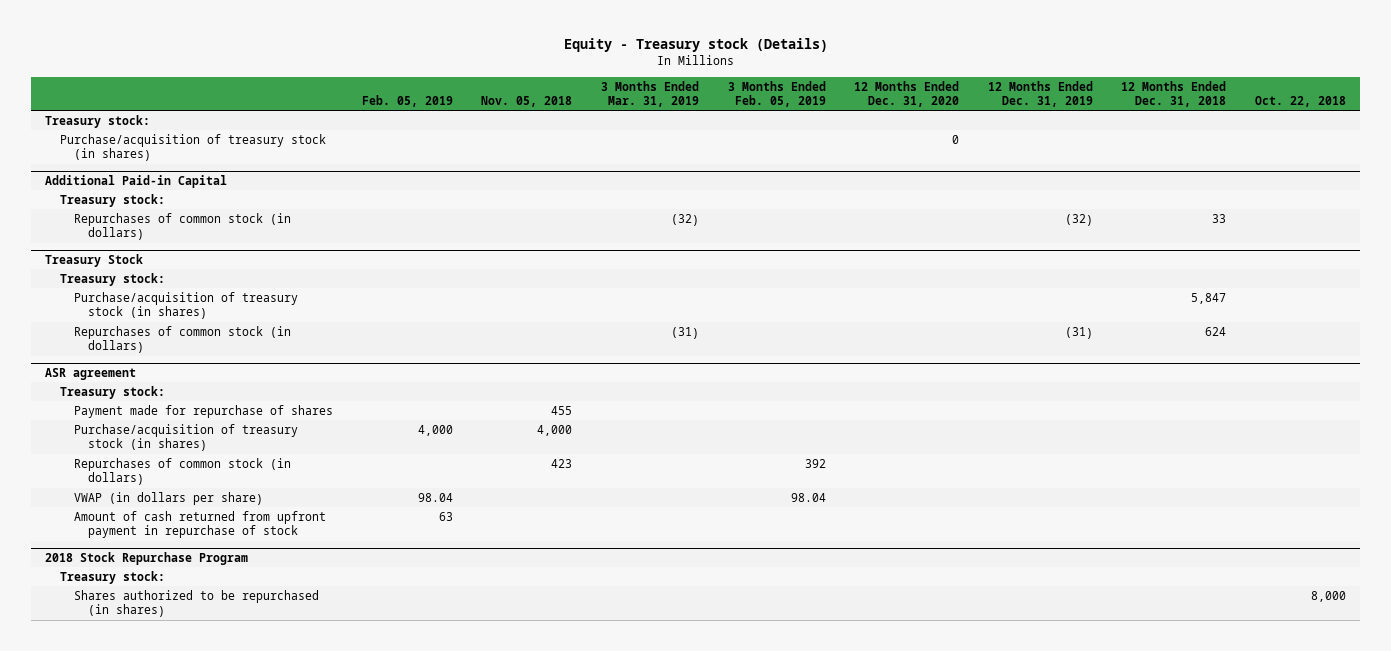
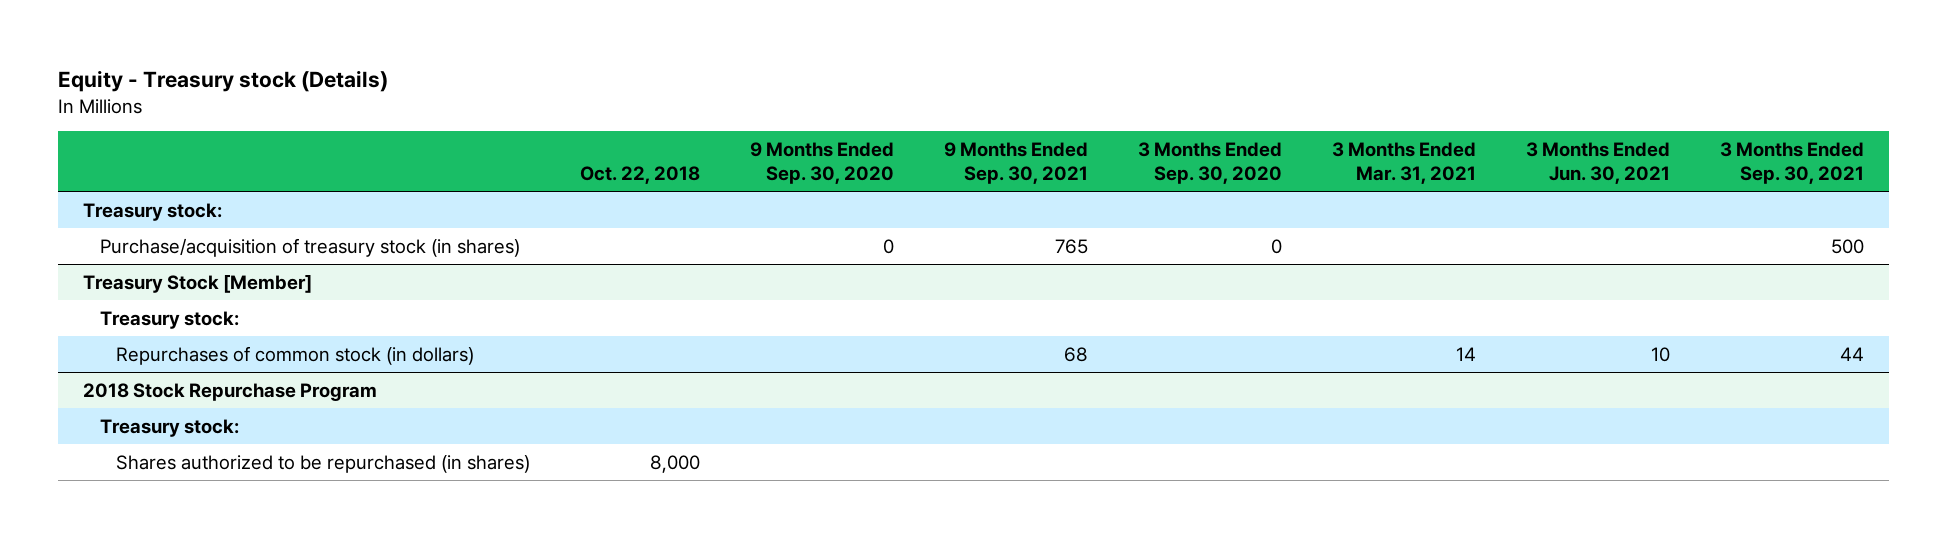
- | Feb. 05, 2019 | Nov. 05, 2018 | 3 Months Ended Mar. 31, 2019 | 3 Months Ended Feb. 05, 2019 | 12 Months Ended Dec. 31, 2020 | 12 Months Ended Dec. 31, 2019 | 12 Months Ended Dec. 31, 2018 | Oct. 22, 2018
+ | Oct. 22, 2018 | 9 Months Ended Sep. 30, 2020 | 9 Months Ended Sep. 30, 2021 | 3 Months Ended Sep. 30, 2020 | 3 Months Ended Mar. 31, 2021 | 3 Months Ended Jun. 30, 2021 | 3 Months Ended Sep. 30, 2021
- Additional Paid-in Capital
- Treasury stock:
- Repurchases of common stock (in dollars) | | | (32) | | | (32) | 33 |
- Treasury Stock
+ Treasury Stock [Member]
- Purchase/acquisition of treasury stock (in shares) | | | | | | | 5,847 |
- ASR agreement
- Treasury stock:
- Payment made for repurchase of shares | | 455 | | | | | |
- Purchase/acquisition of treasury stock (in shares) | 4,000 | 4,000 | | | | | |
- Repurchases of common stock (in dollars) | | 423 | | 392 | | | |
- VWAP (in dollars per share) | 98.04 | | | 98.04 | | | |
- Amount of cash returned from upfront payment in repurchase of stock | 63 | | | | | | |

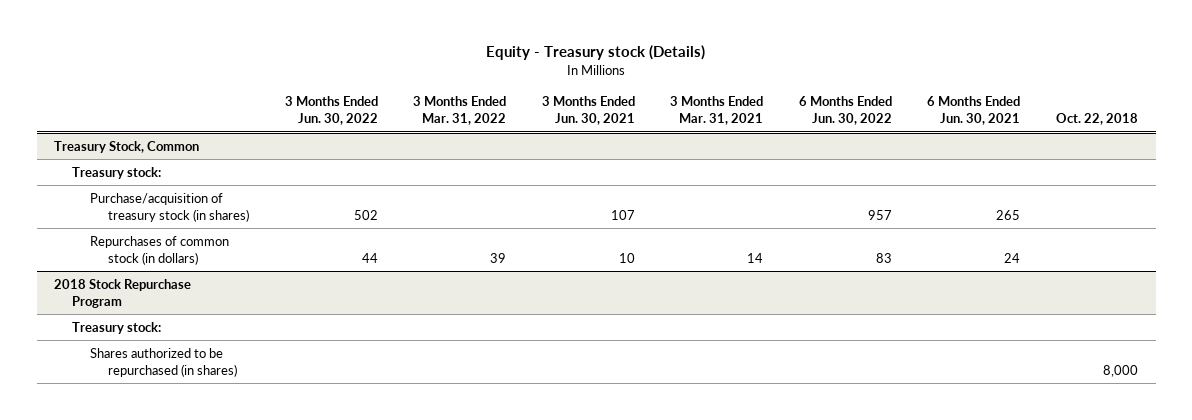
- | Oct. 22, 2018 | 9 Months Ended Sep. 30, 2020 | 9 Months Ended Sep. 30, 2021 | 3 Months Ended Sep. 30, 2020 | 3 Months Ended Mar. 31, 2021 | 3 Months Ended Jun. 30, 2021 | 3 Months Ended Sep. 30, 2021
+ | 3 Months Ended Jun. 30, 2022 | 3 Months Ended Mar. 31, 2022 | 3 Months Ended Jun. 30, 2021 | 3 Months Ended Mar. 31, 2021 | 6 Months Ended Jun. 30, 2022 | 6 Months Ended Jun. 30, 2021 | Oct. 22, 2018
- Treasury stock:
- Purchase/acquisition of treasury stock (in shares) | | 0 | 765 | 0 | | | 500
- Treasury Stock [Member]
+ Treasury Stock, Common
+ Purchase/acquisition of treasury stock (in shares) | 502 | | 107 | | 957 | 265 |

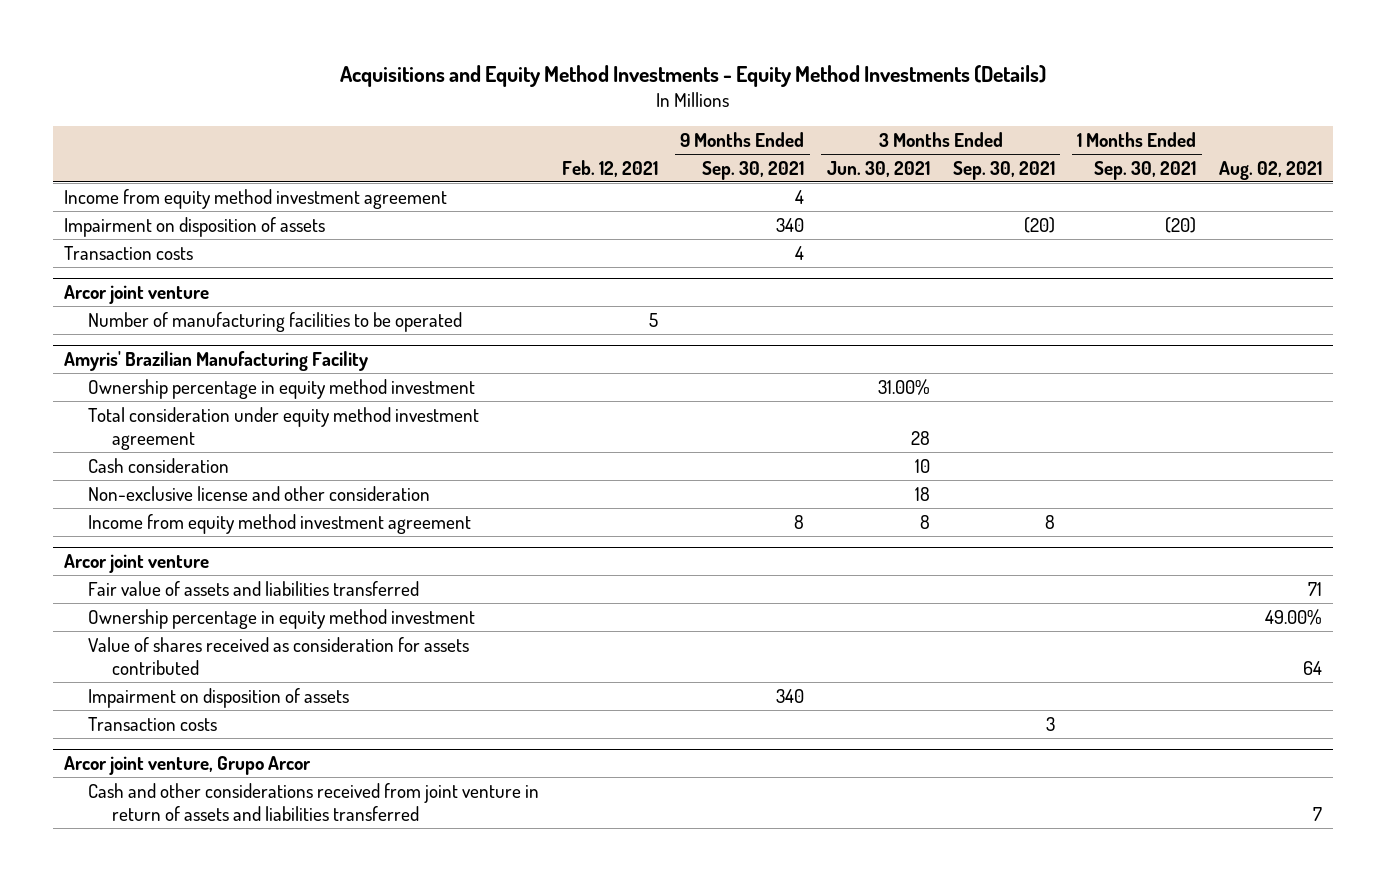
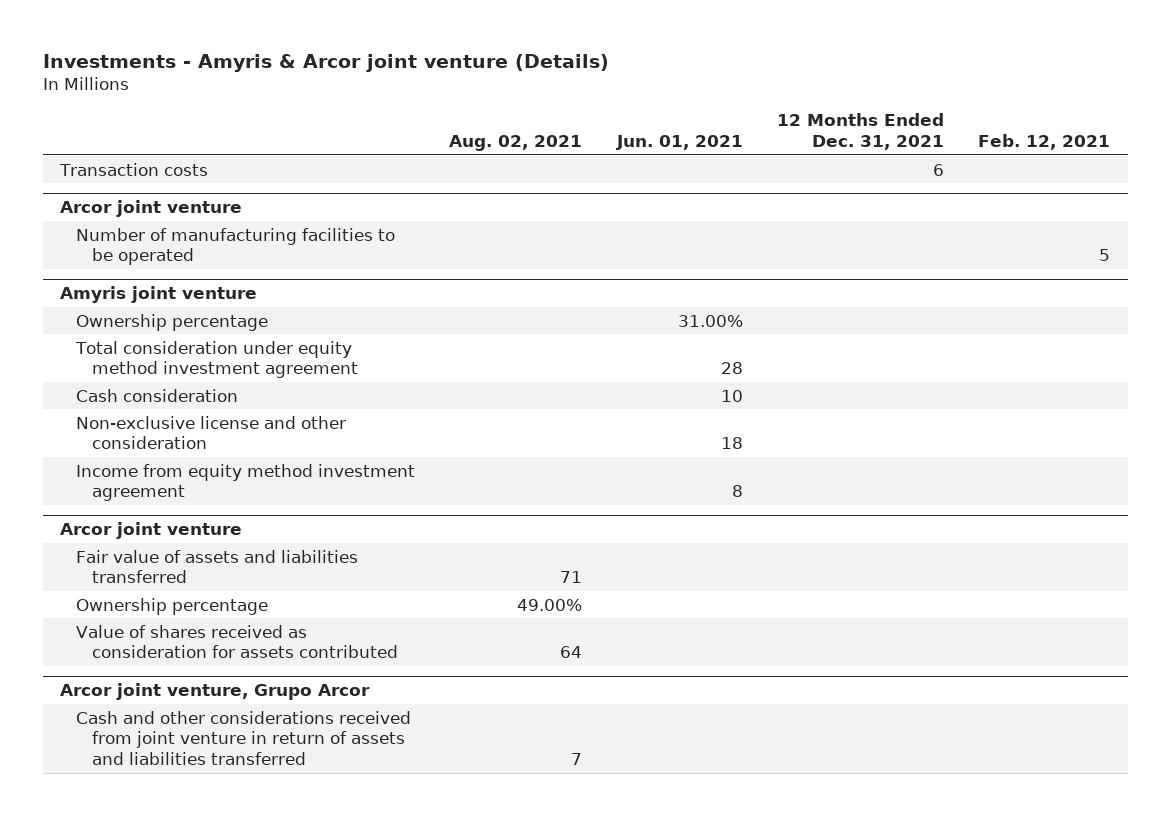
- Acquisitions and Equity Method Investments - Equity Method Investments (Details)
+ Investments - Amyris & Arcor joint venture (Details)
- | Feb. 12, 2021 | 9 Months Ended Sep. 30, 2021 | 3 Months Ended Jun. 30, 2021 | 3 Months Ended Sep. 30, 2021 | 1 Months Ended Sep. 30, 2021 | Aug. 02, 2021
+ | Aug. 02, 2021 | Jun. 01, 2021 | 12 Months Ended Dec. 31, 2021 | Feb. 12, 2021
- Income from equity method investment agreement | | 4 | | | |
- Impairment on disposition of assets | | 340 | | (20) | (20) |
- Amyris' Brazilian Manufacturing Facility
- Ownership percentage in equity method investment | | | 31.00% | | |
+ Amyris joint venture
+ Ownership percentage | | 31.00% | |
@ Arcor joint venture
- Ownership percentage in equity method investment | | | | | | 49.00%
+ Ownership percentage | 49.00% | | |
- Impairment on disposition of assets | | 340 | | | |
- Transaction costs | | | | 3 | |

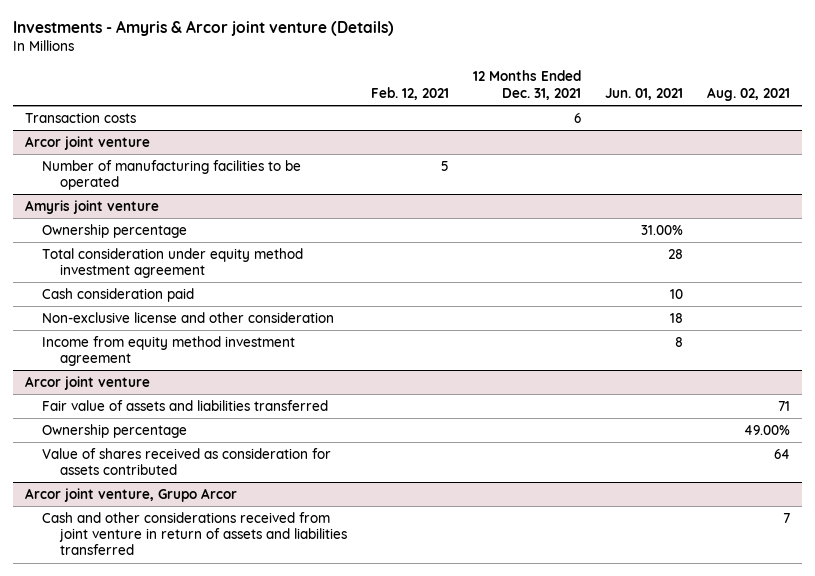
- | Aug. 02, 2021 | Jun. 01, 2021 | 12 Months Ended Dec. 31, 2021 | Feb. 12, 2021
+ | Feb. 12, 2021 | 12 Months Ended Dec. 31, 2021 | Jun. 01, 2021 | Aug. 02, 2021
@ Amyris joint venture
- Cash consideration | | 10 | |
+ Cash consideration paid | | | 10 |

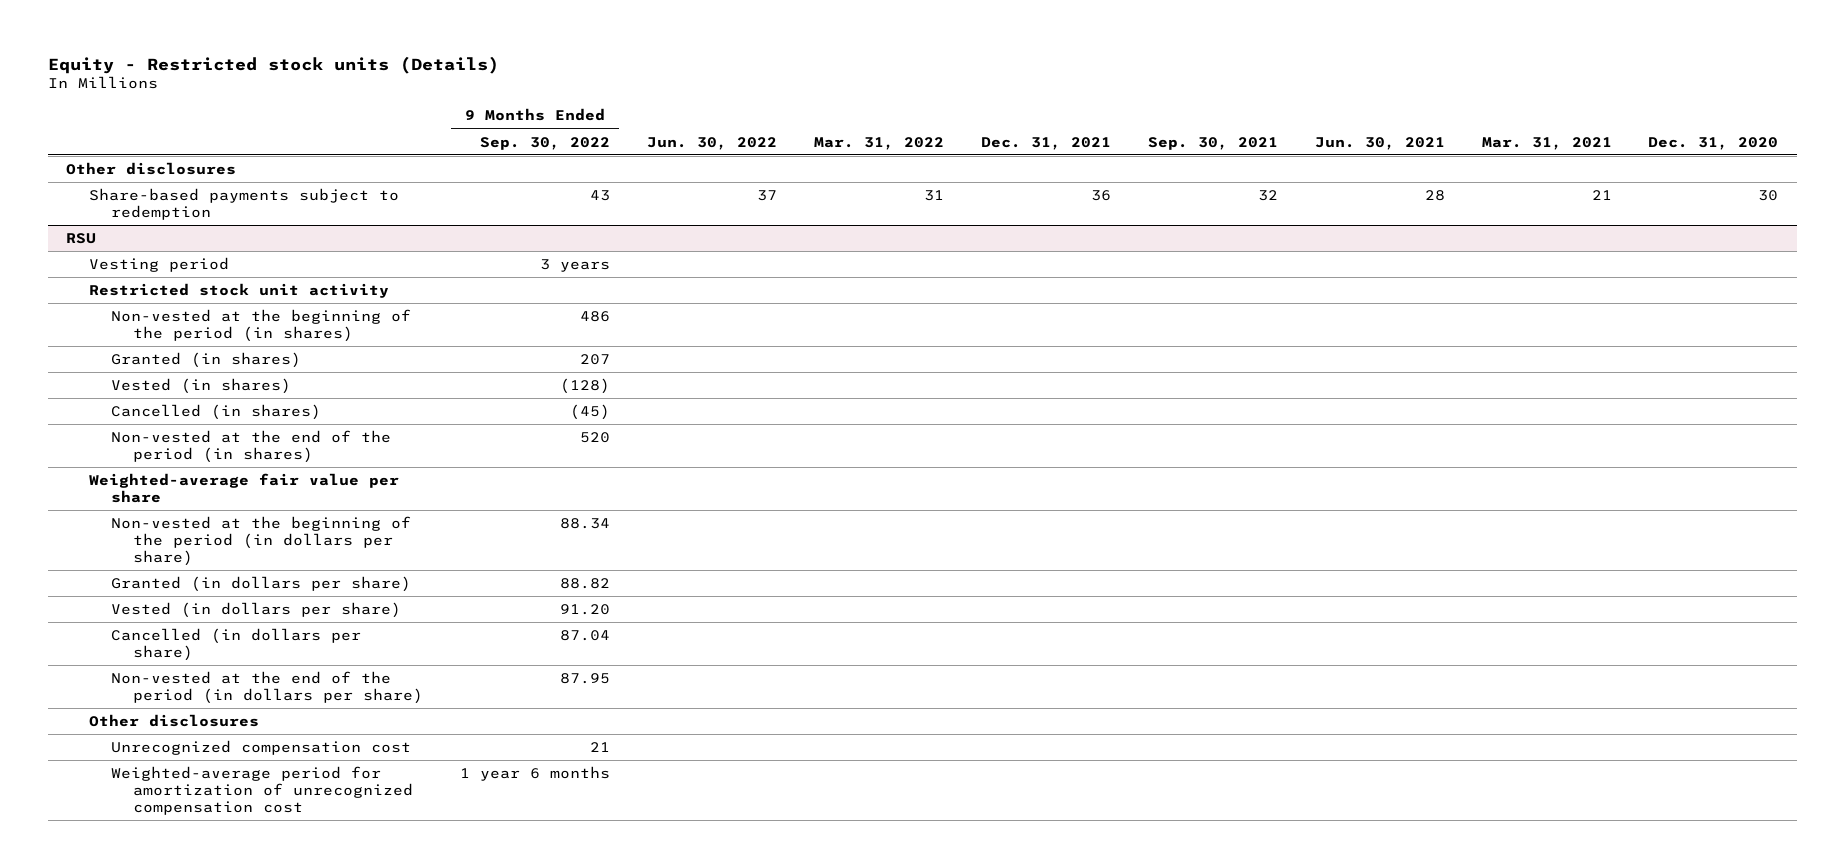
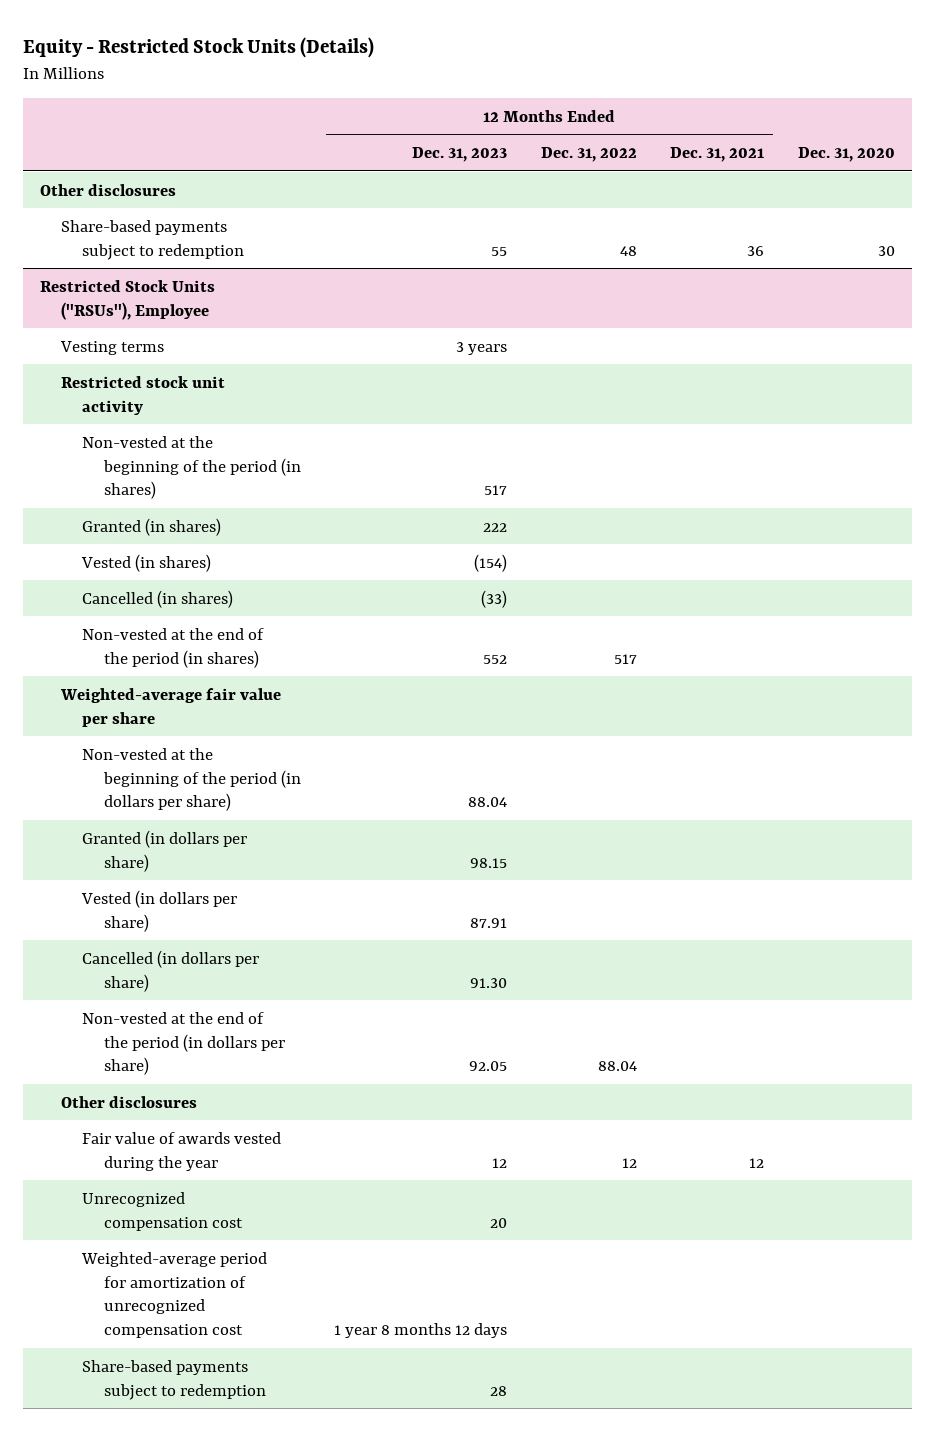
- Equity - Restricted stock units (Details)
+ Equity - Restricted Stock Units (Details)
- | 9 Months Ended Sep. 30, 2022 | Jun. 30, 2022 | Mar. 31, 2022 | Dec. 31, 2021 | Sep. 30, 2021 | Jun. 30, 2021 | Mar. 31, 2021 | Dec. 31, 2020
+ | 12 Months Ended Dec. 31, 2023 | 12 Months Ended Dec. 31, 2022 | 12 Months Ended Dec. 31, 2021 | Dec. 31, 2020
- RSU
- Vesting period | 3 years | | | | | | |
+ Restricted Stock Units ("RSUs"), Employee
+ Vesting terms | 3 years | | |
+ Fair value of awards vested during the year | 12 | 12 | 12 |
+ Share-based payments subject to redemption | 28 | | |

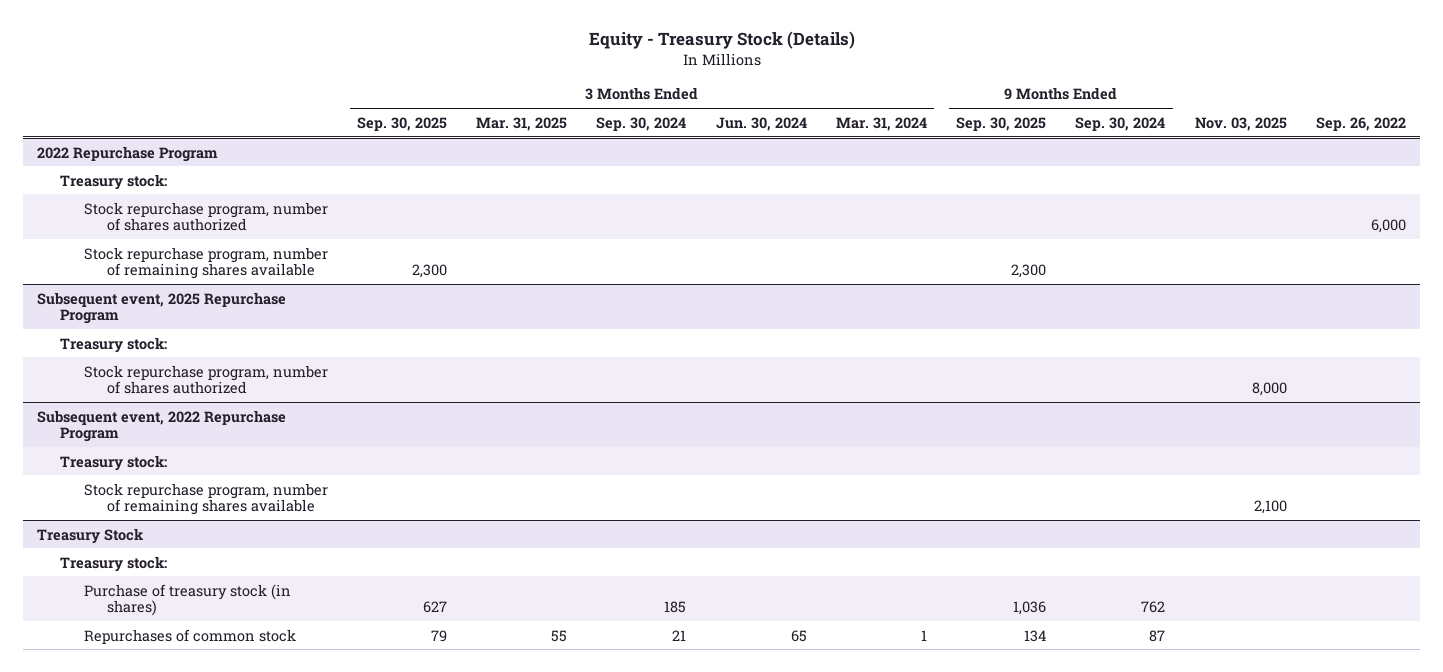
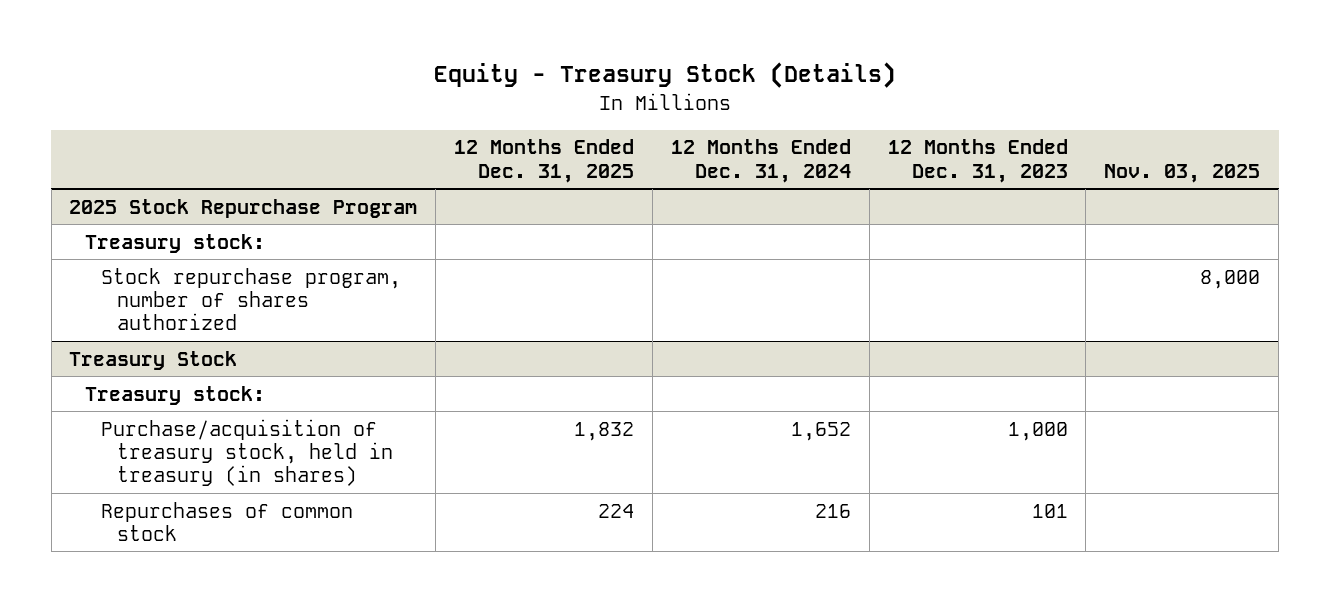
- | 3 Months Ended Sep. 30, 2025 | 3 Months Ended Mar. 31, 2025 | 3 Months Ended Sep. 30, 2024 | 3 Months Ended Jun. 30, 2024 | 3 Months Ended Mar. 31, 2024 | 9 Months Ended Sep. 30, 2025 | 9 Months Ended Sep. 30, 2024 | Nov. 03, 2025 | Sep. 26, 2022
+ | 12 Months Ended Dec. 31, 2025 | 12 Months Ended Dec. 31, 2024 | 12 Months Ended Dec. 31, 2023 | Nov. 03, 2025
- 2022 Repurchase Program
- Treasury stock:
- Stock repurchase program, number of shares authorized | | | | | | | | | 6,000
- Stock repurchase program, number of remaining shares available | 2,300 | | | | | 2,300 | | |
- Subsequent event, 2025 Repurchase Program
+ 2025 Stock Repurchase Program
- Subsequent event, 2022 Repurchase Program
- Treasury stock:
- Stock repurchase program, number of remaining shares available | | | | | | | | 2,100 |
@ Treasury Stock
- Purchase of treasury stock (in shares) | 627 | | 185 | | | 1,036 | 762 | |
+ Purchase/acquisition of treasury stock, held in treasury (in shares) | 1,832 | 1,652 | 1,000 |

